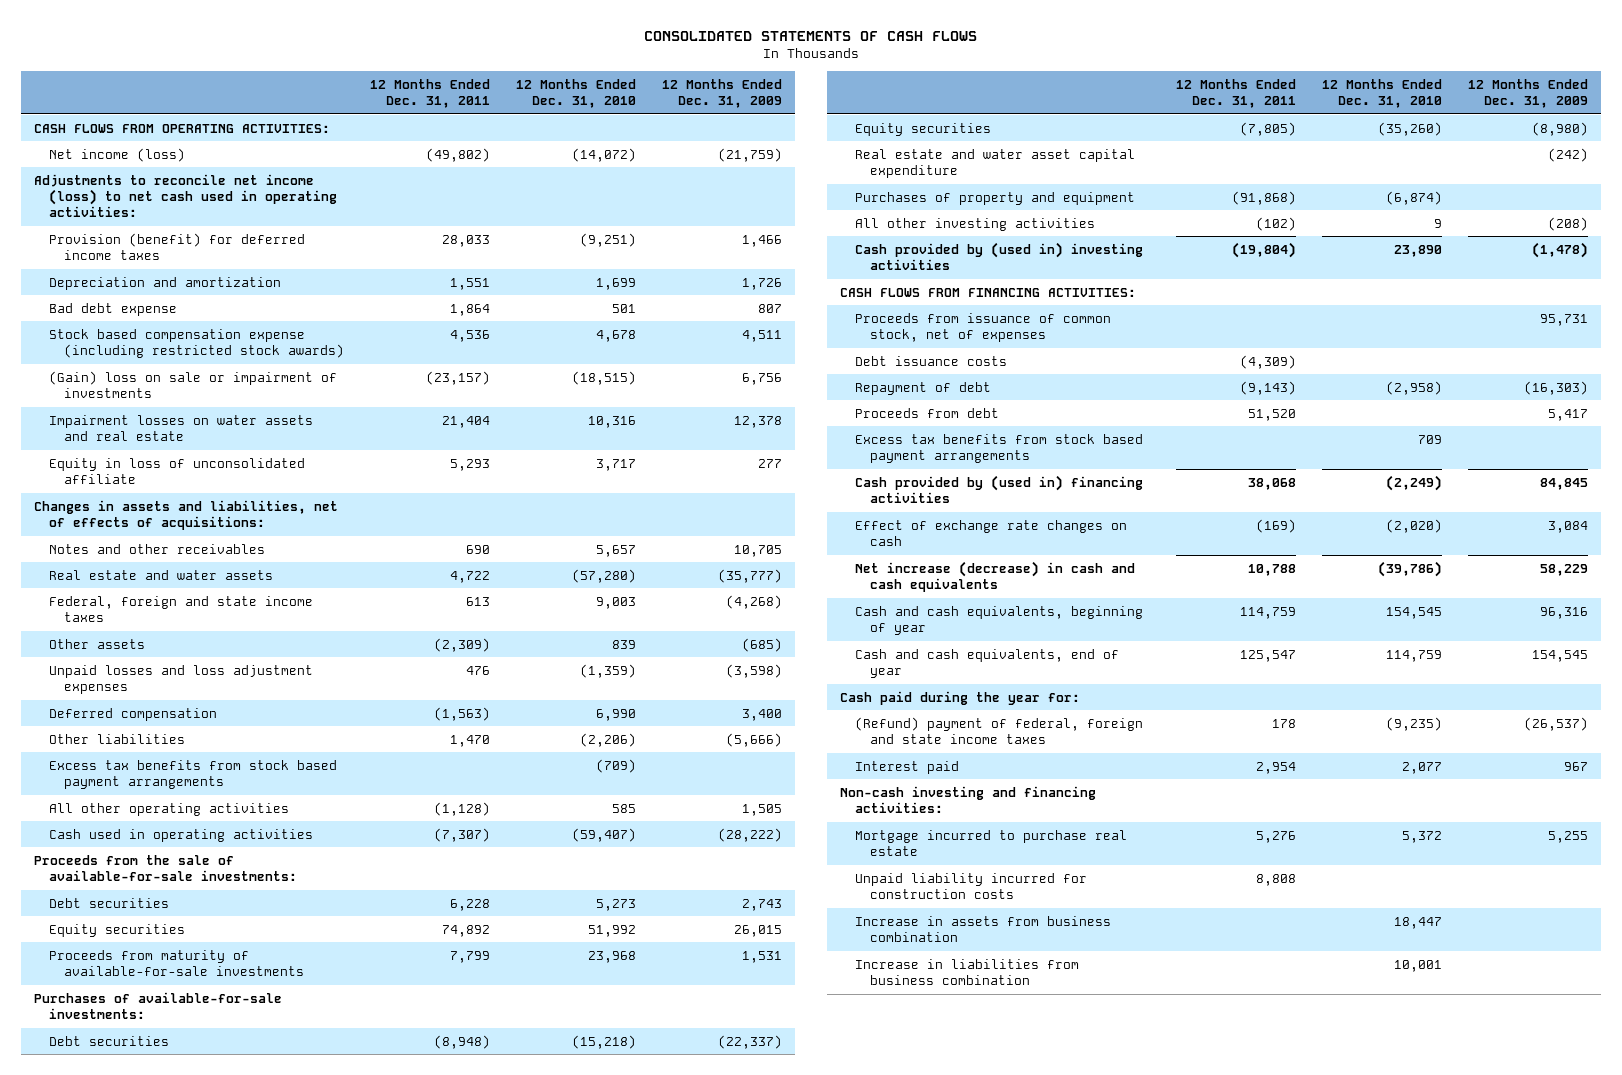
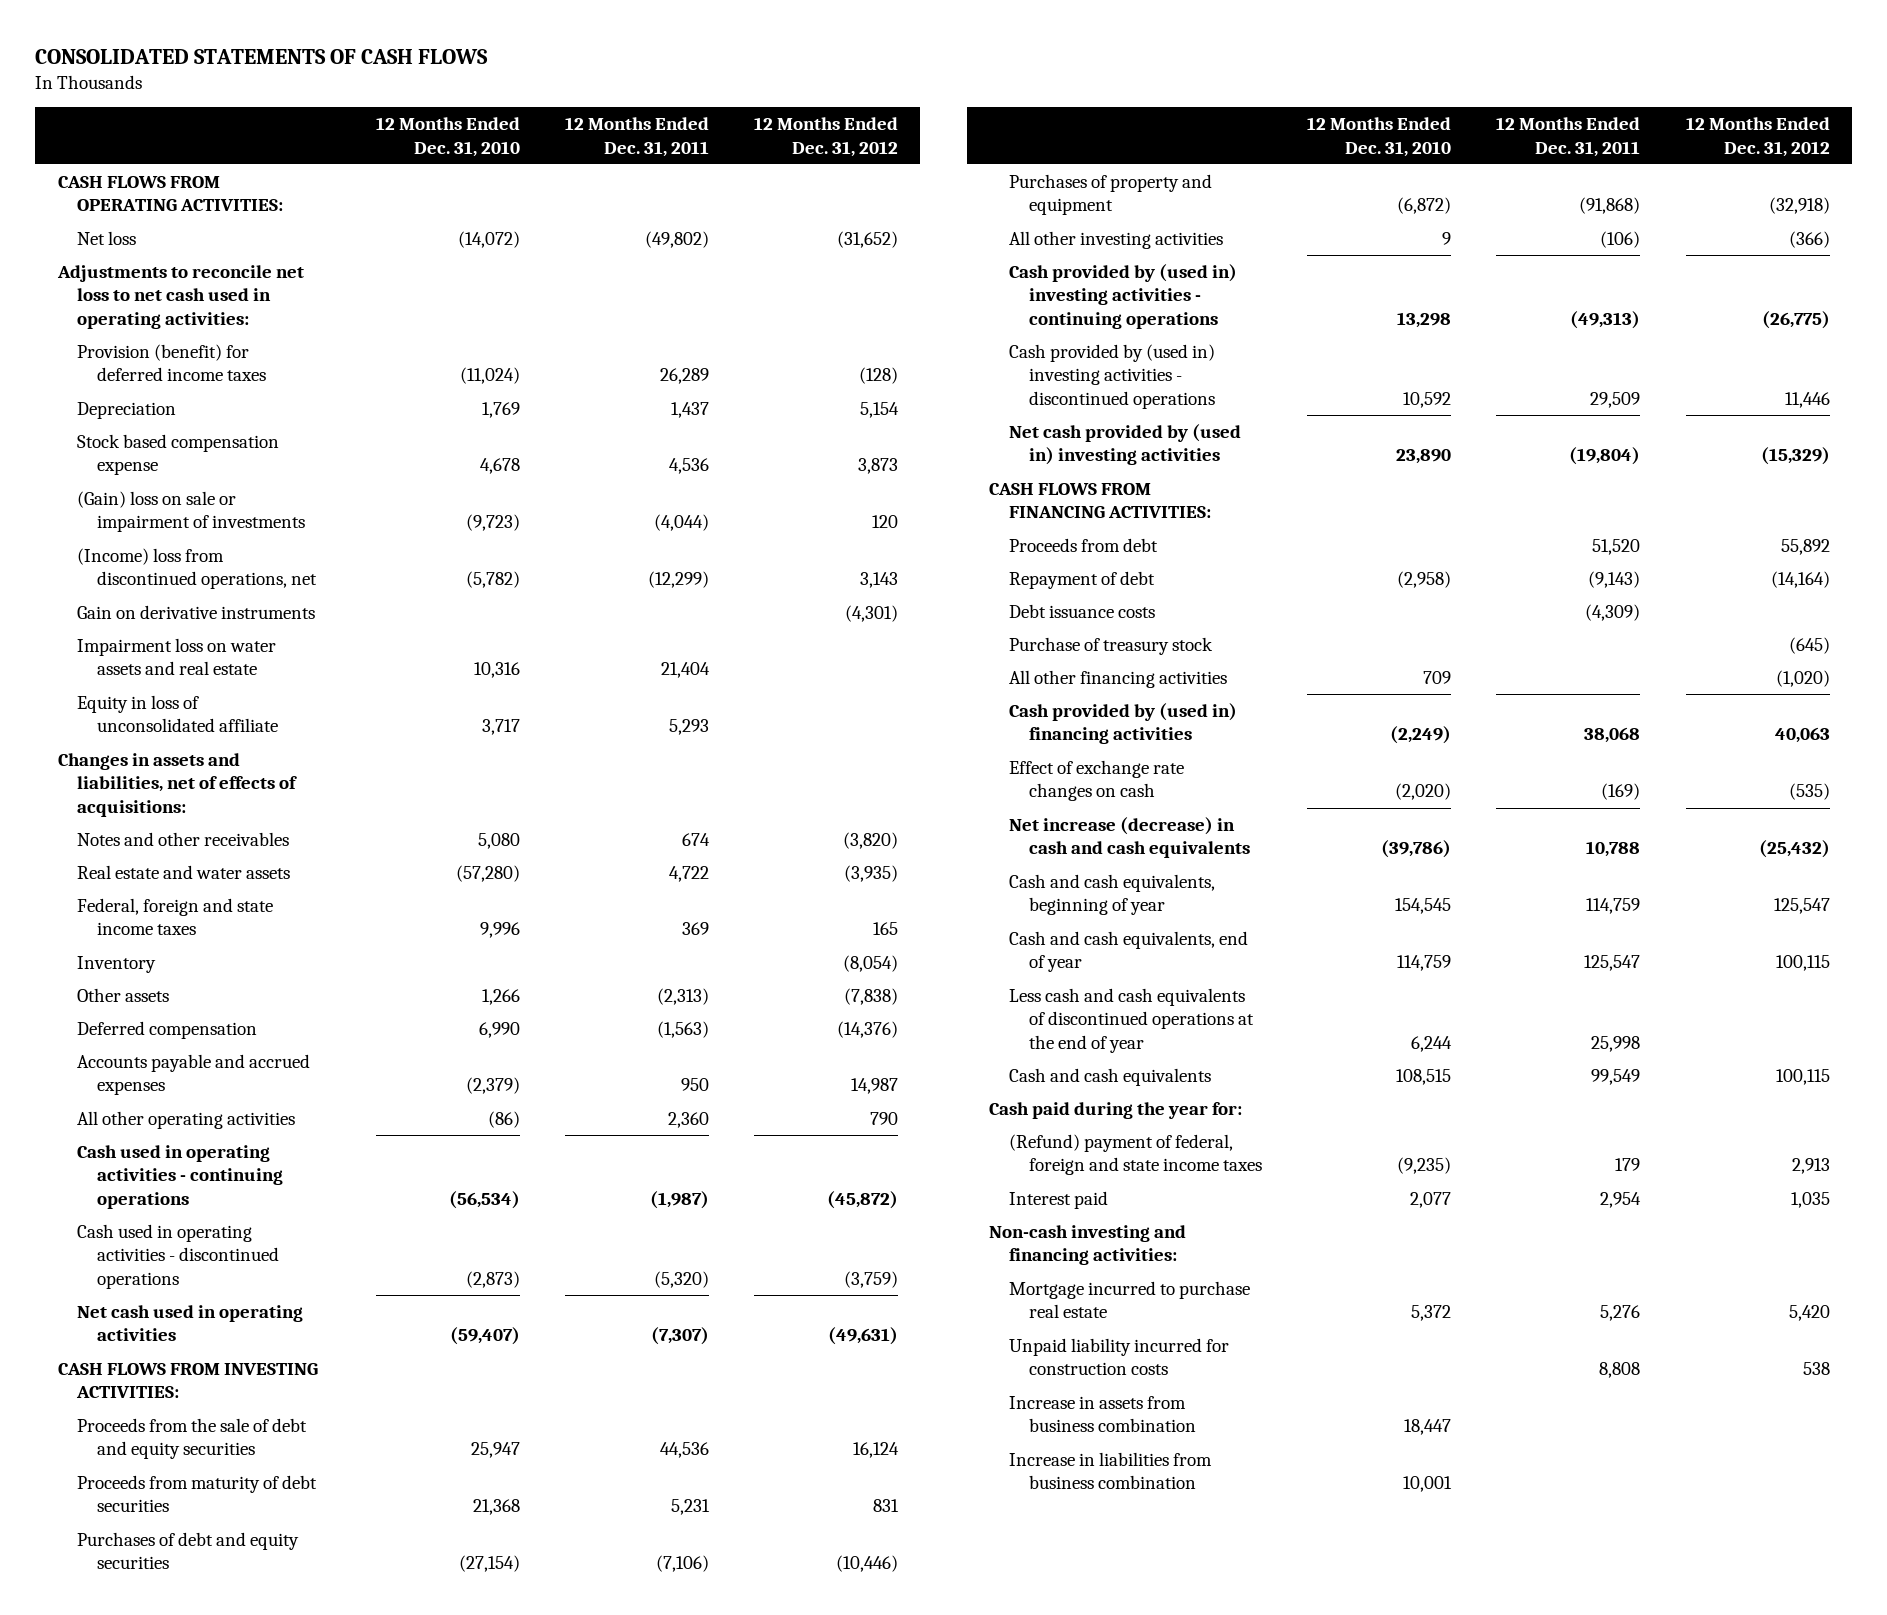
- | 12 Months Ended Dec. 31, 2011 | 12 Months Ended Dec. 31, 2010 | 12 Months Ended Dec. 31, 2009
+ | 12 Months Ended Dec. 31, 2010 | 12 Months Ended Dec. 31, 2011 | 12 Months Ended Dec. 31, 2012
- Net income (loss) | (49,802) | (14,072) | (21,759)
- Adjustments to reconcile net income (loss) to net cash used in operating activities:
- Provision (benefit) for deferred income taxes | 28,033 | (9,251) | 1,466
- Depreciation and amortization | 1,551 | 1,699 | 1,726
- Bad debt expense | 1,864 | 501 | 807
- Stock based compensation expense (including restricted stock awards) | 4,536 | 4,678 | 4,511
- (Gain) loss on sale or impairment of investments | (23,157) | (18,515) | 6,756
- Impairment losses on water assets and real estate | 21,404 | 10,316 | 12,378
+ Net loss | (14,072) | (49,802) | (31,652)
+ Adjustments to reconcile net loss to net cash used in operating activities:
+ Provision (benefit) for deferred income taxes | (11,024) | 26,289 | (128)
+ Depreciation | 1,769 | 1,437 | 5,154
+ Stock based compensation expense | 4,678 | 4,536 | 3,873
+ (Gain) loss on sale or impairment of investments | (9,723) | (4,044) | 120
+ (Income) loss from discontinued operations, net | (5,782) | (12,299) | 3,143
+ Gain on derivative instruments | | | (4,301)
+ Impairment loss on water assets and real estate | 10,316 | 21,404 |
- Notes and other receivables | 690 | 5,657 | 10,705
+ Notes and other receivables | 5,080 | 674 | (3,820)
- Federal, foreign and state income taxes | 613 | 9,003 | (4,268)
- Other assets | (2,309) | 839 | (685)
- Unpaid losses and loss adjustment expenses | 476 | (1,359) | (3,598)
+ Federal, foreign and state income taxes | 9,996 | 369 | 165
+ Inventory | | | (8,054)
+ Other assets | 1,266 | (2,313) | (7,838)
- Other liabilities | 1,470 | (2,206) | (5,666)
- Excess tax benefits from stock based payment arrangements | | (709) |
- All other operating activities | (1,128) | 585 | 1,505
- Cash used in operating activities | (7,307) | (59,407) | (28,222)
- Proceeds from the sale of available-for-sale investments:
- Debt securities | 6,228 | 5,273 | 2,743
- Equity securities | 74,892 | 51,992 | 26,015
- Proceeds from maturity of available-for-sale investments | 7,799 | 23,968 | 1,531
- Purchases of available-for-sale investments:
- Debt securities | (8,948) | (15,218) | (22,337)
- Equity securities | (7,805) | (35,260) | (8,980)
- Real estate and water asset capital expenditure | | | (242)
- Purchases of property and equipment | (91,868) | (6,874) |
- All other investing activities | (102) | 9 | (208)
- Cash provided by (used in) investing activities | (19,804) | 23,890 | (1,478)
+ Accounts payable and accrued expenses | (2,379) | 950 | 14,987
+ All other operating activities | (86) | 2,360 | 790
+ Cash used in operating activities - continuing operations | (56,534) | (1,987) | (45,872)
+ Cash used in operating activities - discontinued operations | (2,873) | (5,320) | (3,759)
+ Net cash used in operating activities | (59,407) | (7,307) | (49,631)
+ CASH FLOWS FROM INVESTING ACTIVITIES:
+ Proceeds from the sale of debt and equity securities | 25,947 | 44,536 | 16,124
+ Proceeds from maturity of debt securities | 21,368 | 5,231 | 831
+ Purchases of debt and equity securities | (27,154) | (7,106) | (10,446)
+ Purchases of property and equipment | (6,872) | (91,868) | (32,918)
+ All other investing activities | 9 | (106) | (366)
+ Cash provided by (used in) investing activities - continuing operations | 13,298 | (49,313) | (26,775)
+ Cash provided by (used in) investing activities - discontinued operations | 10,592 | 29,509 | 11,446
+ Net cash provided by (used in) investing activities | 23,890 | (19,804) | (15,329)
- Proceeds from issuance of common stock, net of expenses | | | 95,731
- Excess tax benefits from stock based payment arrangements | | 709 |
moved down: Repayment of debt | (2,958) | (9,143) | (14,164)
moved down: Debt issuance costs | | (4,309) |
+ Purchase of treasury stock | | | (645)
+ All other financing activities | 709 | | (1,020)
+ Less cash and cash equivalents of discontinued operations at the end of year | 6,244 | 25,998 |
+ Cash and cash equivalents | 108,515 | 99,549 | 100,115
- (Refund) payment of federal, foreign and state income taxes | 178 | (9,235) | (26,537)
+ (Refund) payment of federal, foreign and state income taxes | (9,235) | 179 | 2,913

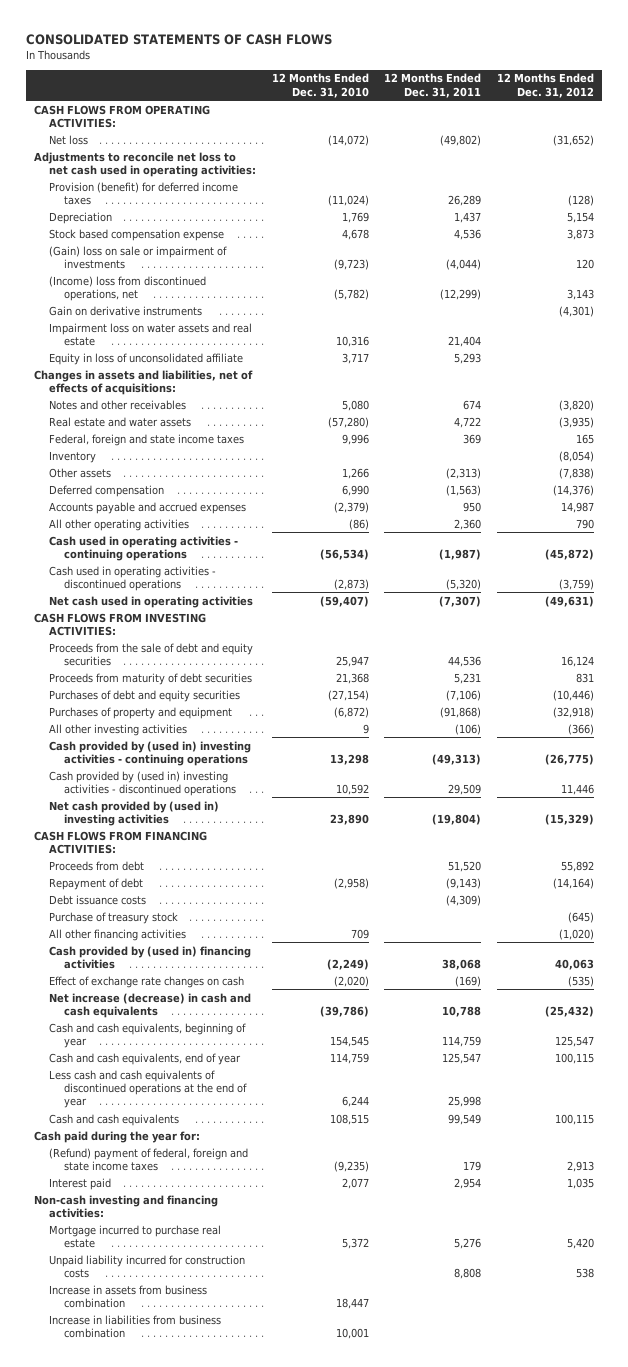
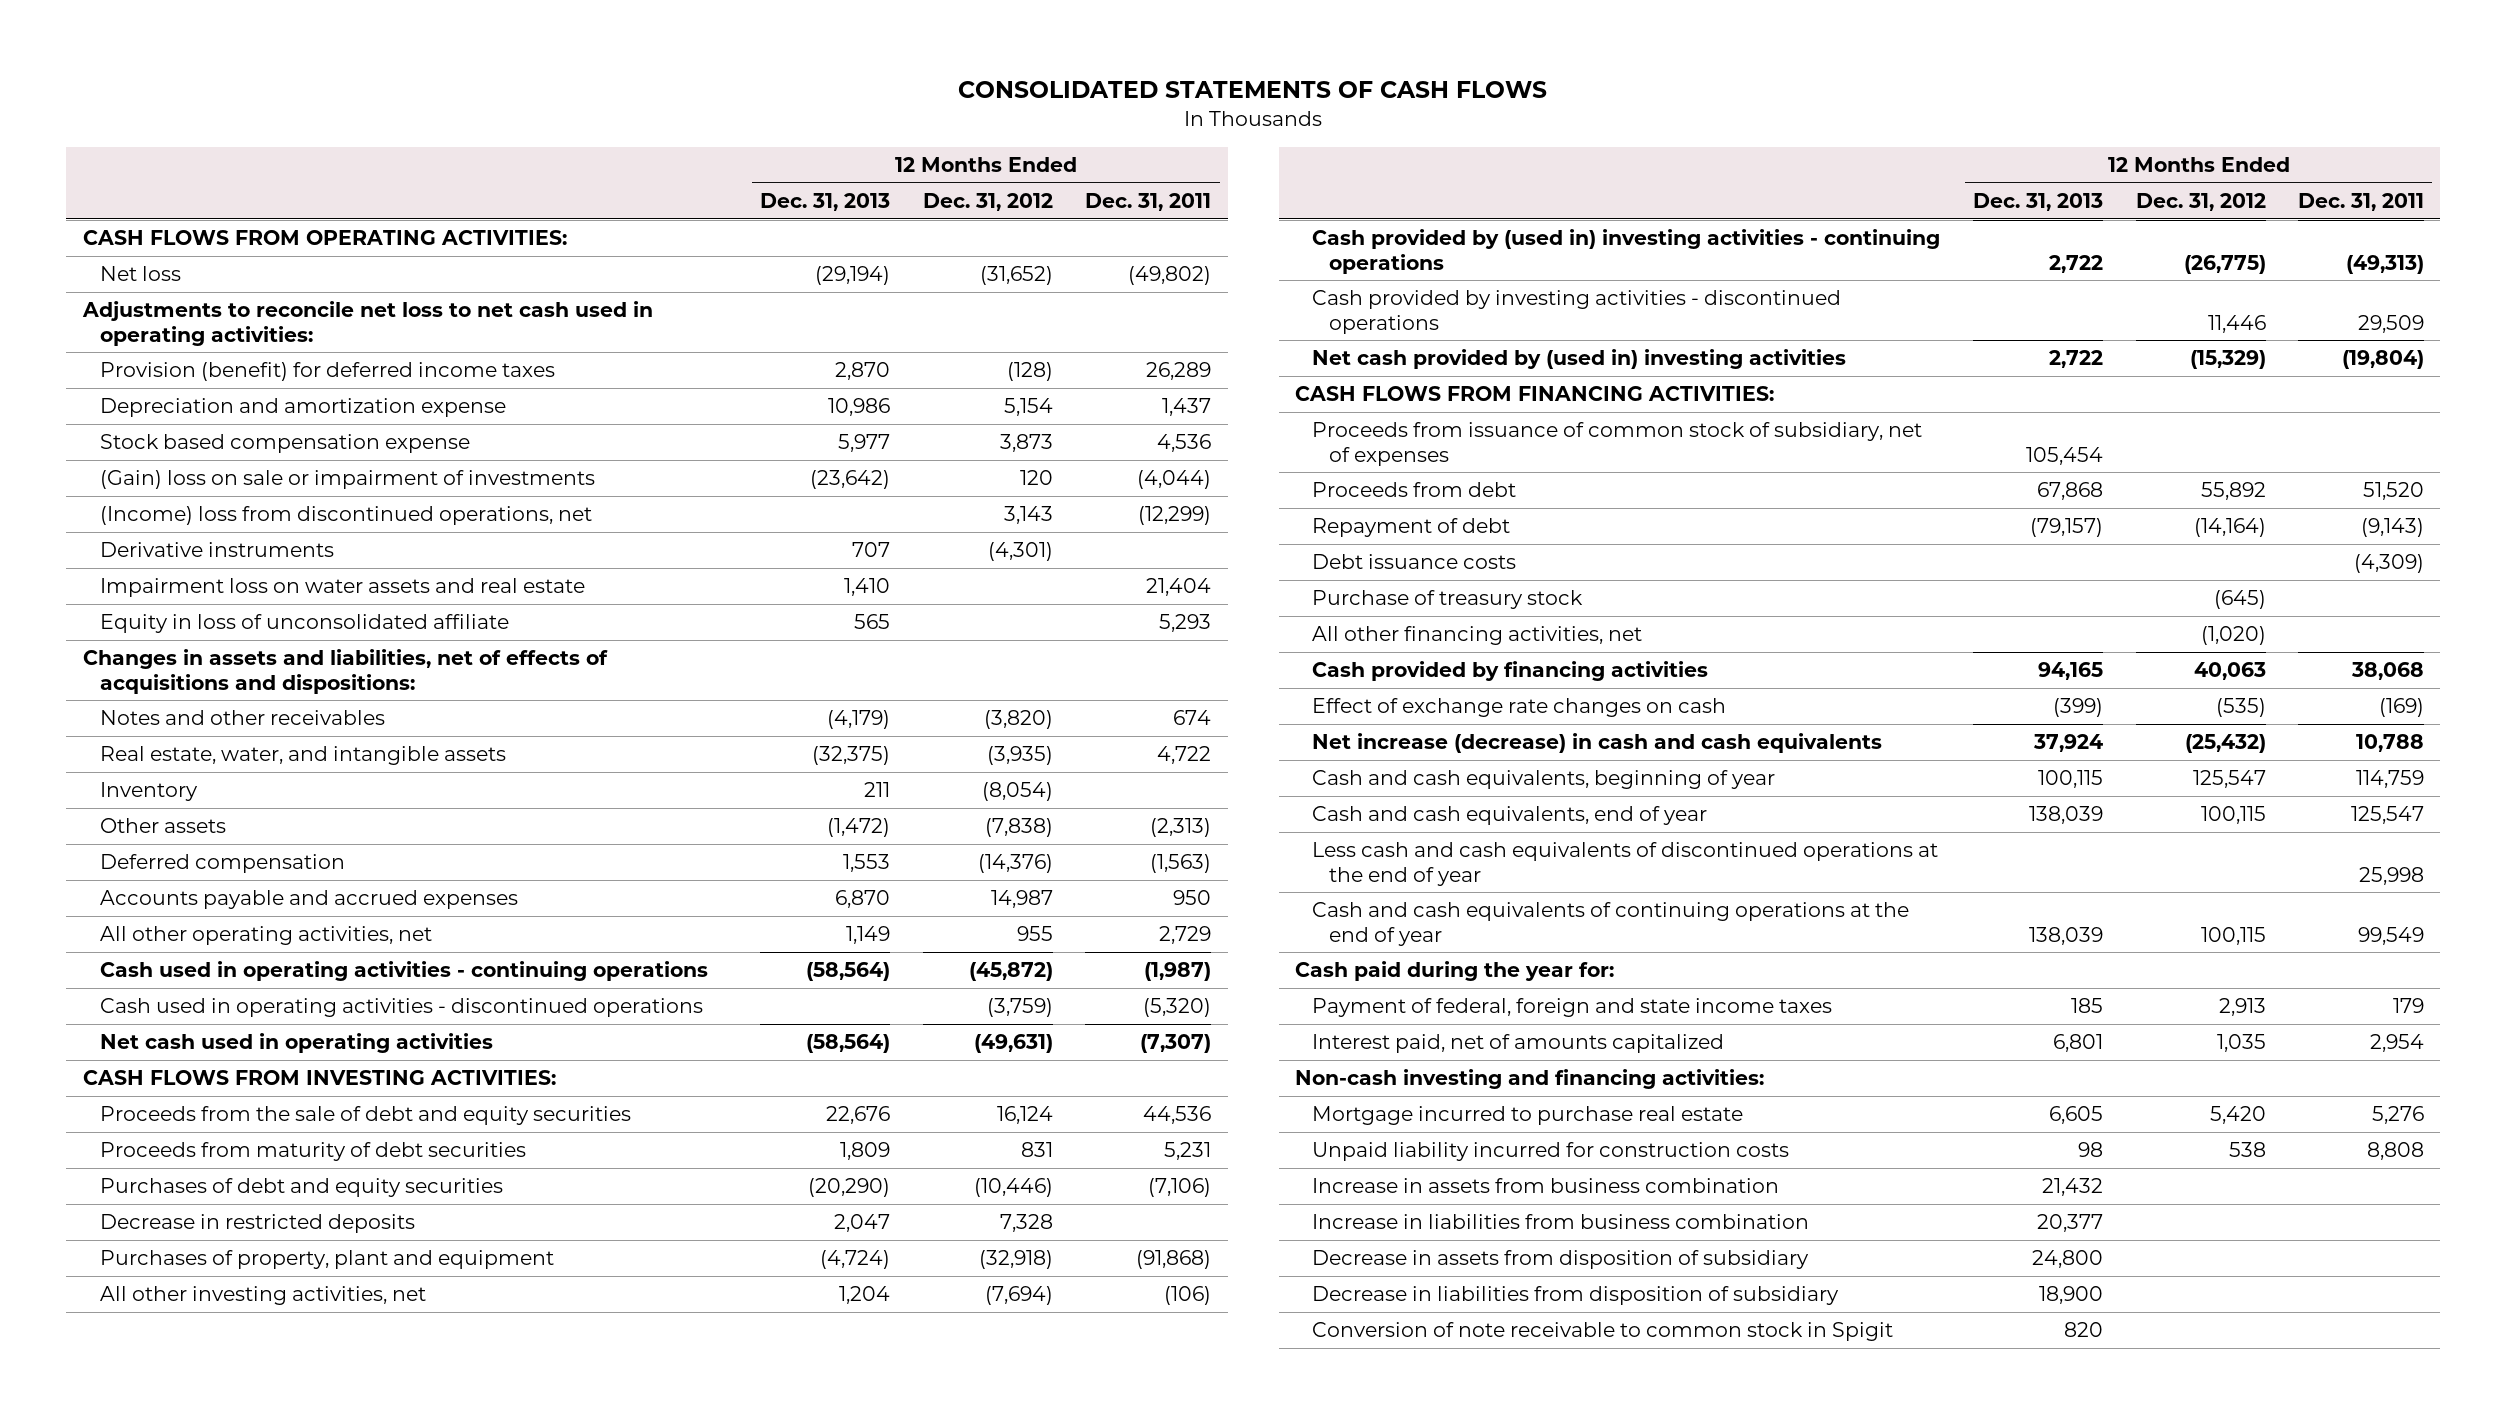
- | 12 Months Ended Dec. 31, 2010 | 12 Months Ended Dec. 31, 2011 | 12 Months Ended Dec. 31, 2012
+ | 12 Months Ended Dec. 31, 2013 | 12 Months Ended Dec. 31, 2012 | 12 Months Ended Dec. 31, 2011
- Depreciation | 1,769 | 1,437 | 5,154
+ Depreciation and amortization expense | 10,986 | 5,154 | 1,437
- Gain on derivative instruments | | | (4,301)
+ Derivative instruments | 707 | (4,301) |
- Changes in assets and liabilities, net of effects of acquisitions:
+ Changes in assets and liabilities, net of effects of acquisitions and dispositions:
- Real estate and water assets | (57,280) | 4,722 | (3,935)
- Federal, foreign and state income taxes | 9,996 | 369 | 165
+ Real estate, water, and intangible assets | (32,375) | (3,935) | 4,722
- All other operating activities | (86) | 2,360 | 790
+ All other operating activities, net | 1,149 | 955 | 2,729
- Purchases of property and equipment | (6,872) | (91,868) | (32,918)
- All other investing activities | 9 | (106) | (366)
+ Decrease in restricted deposits | 2,047 | 7,328 |
+ Purchases of property, plant and equipment | (4,724) | (32,918) | (91,868)
+ All other investing activities, net | 1,204 | (7,694) | (106)
- Cash provided by (used in) investing activities - discontinued operations | 10,592 | 29,509 | 11,446
+ Cash provided by investing activities - discontinued operations | | 11,446 | 29,509
+ Proceeds from issuance of common stock of subsidiary, net of expenses | 105,454 | |
- All other financing activities | 709 | | (1,020)
- Cash provided by (used in) financing activities | (2,249) | 38,068 | 40,063
+ All other financing activities, net | | (1,020) |
+ Cash provided by financing activities | 94,165 | 40,063 | 38,068
- Cash and cash equivalents | 108,515 | 99,549 | 100,115
+ Cash and cash equivalents of continuing operations at the end of year | 138,039 | 100,115 | 99,549
- (Refund) payment of federal, foreign and state income taxes | (9,235) | 179 | 2,913
- Interest paid | 2,077 | 2,954 | 1,035
+ Payment of federal, foreign and state income taxes | 185 | 2,913 | 179
+ Interest paid, net of amounts capitalized | 6,801 | 1,035 | 2,954
+ Decrease in assets from disposition of subsidiary | 24,800 | |
+ Decrease in liabilities from disposition of subsidiary | 18,900 | |
+ Conversion of note receivable to common stock in Spigit | 820 | |

